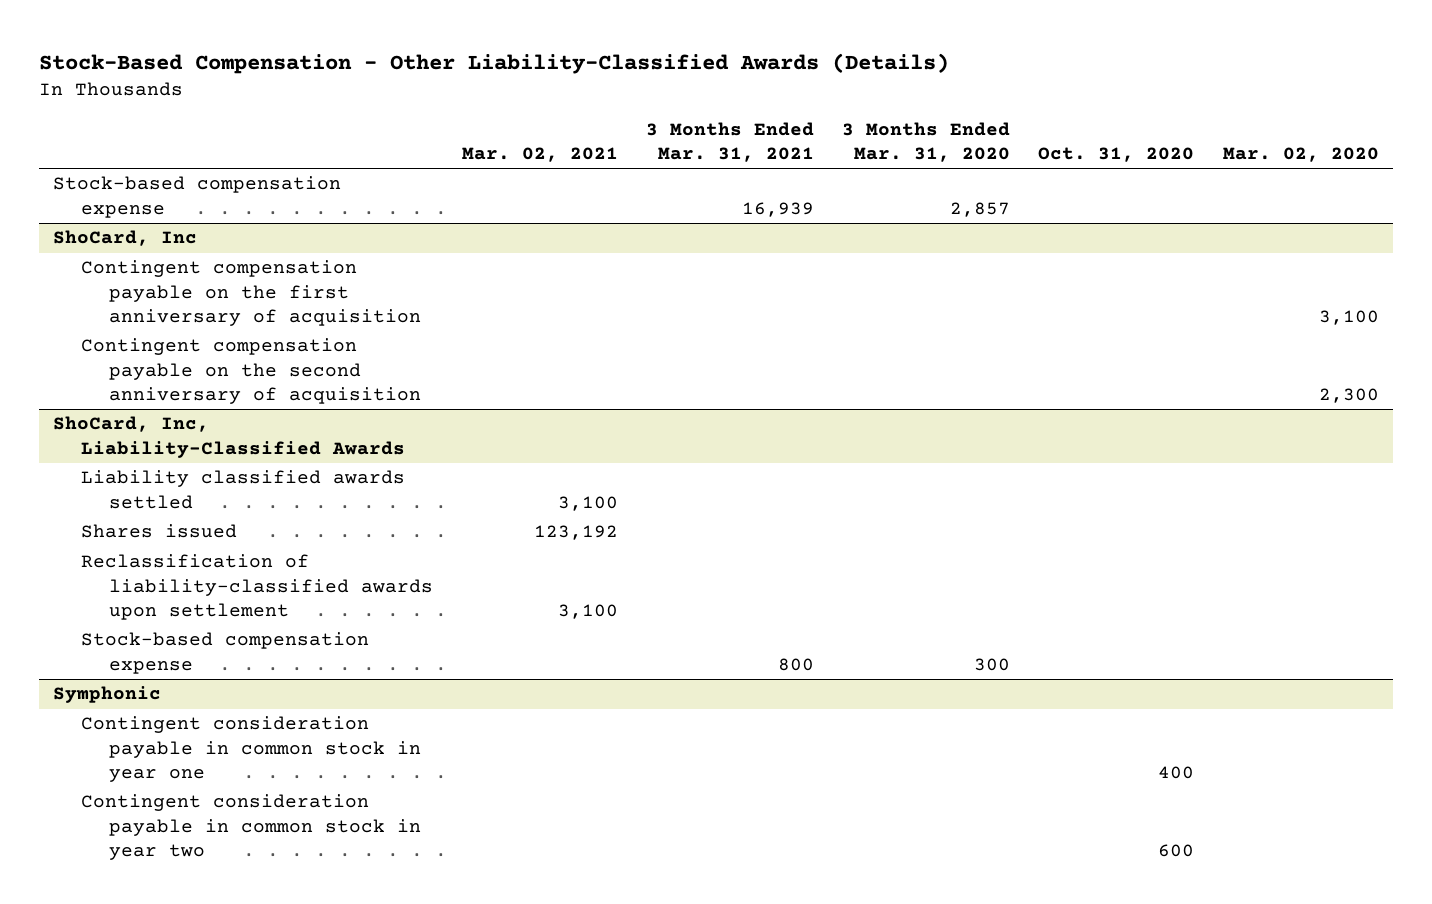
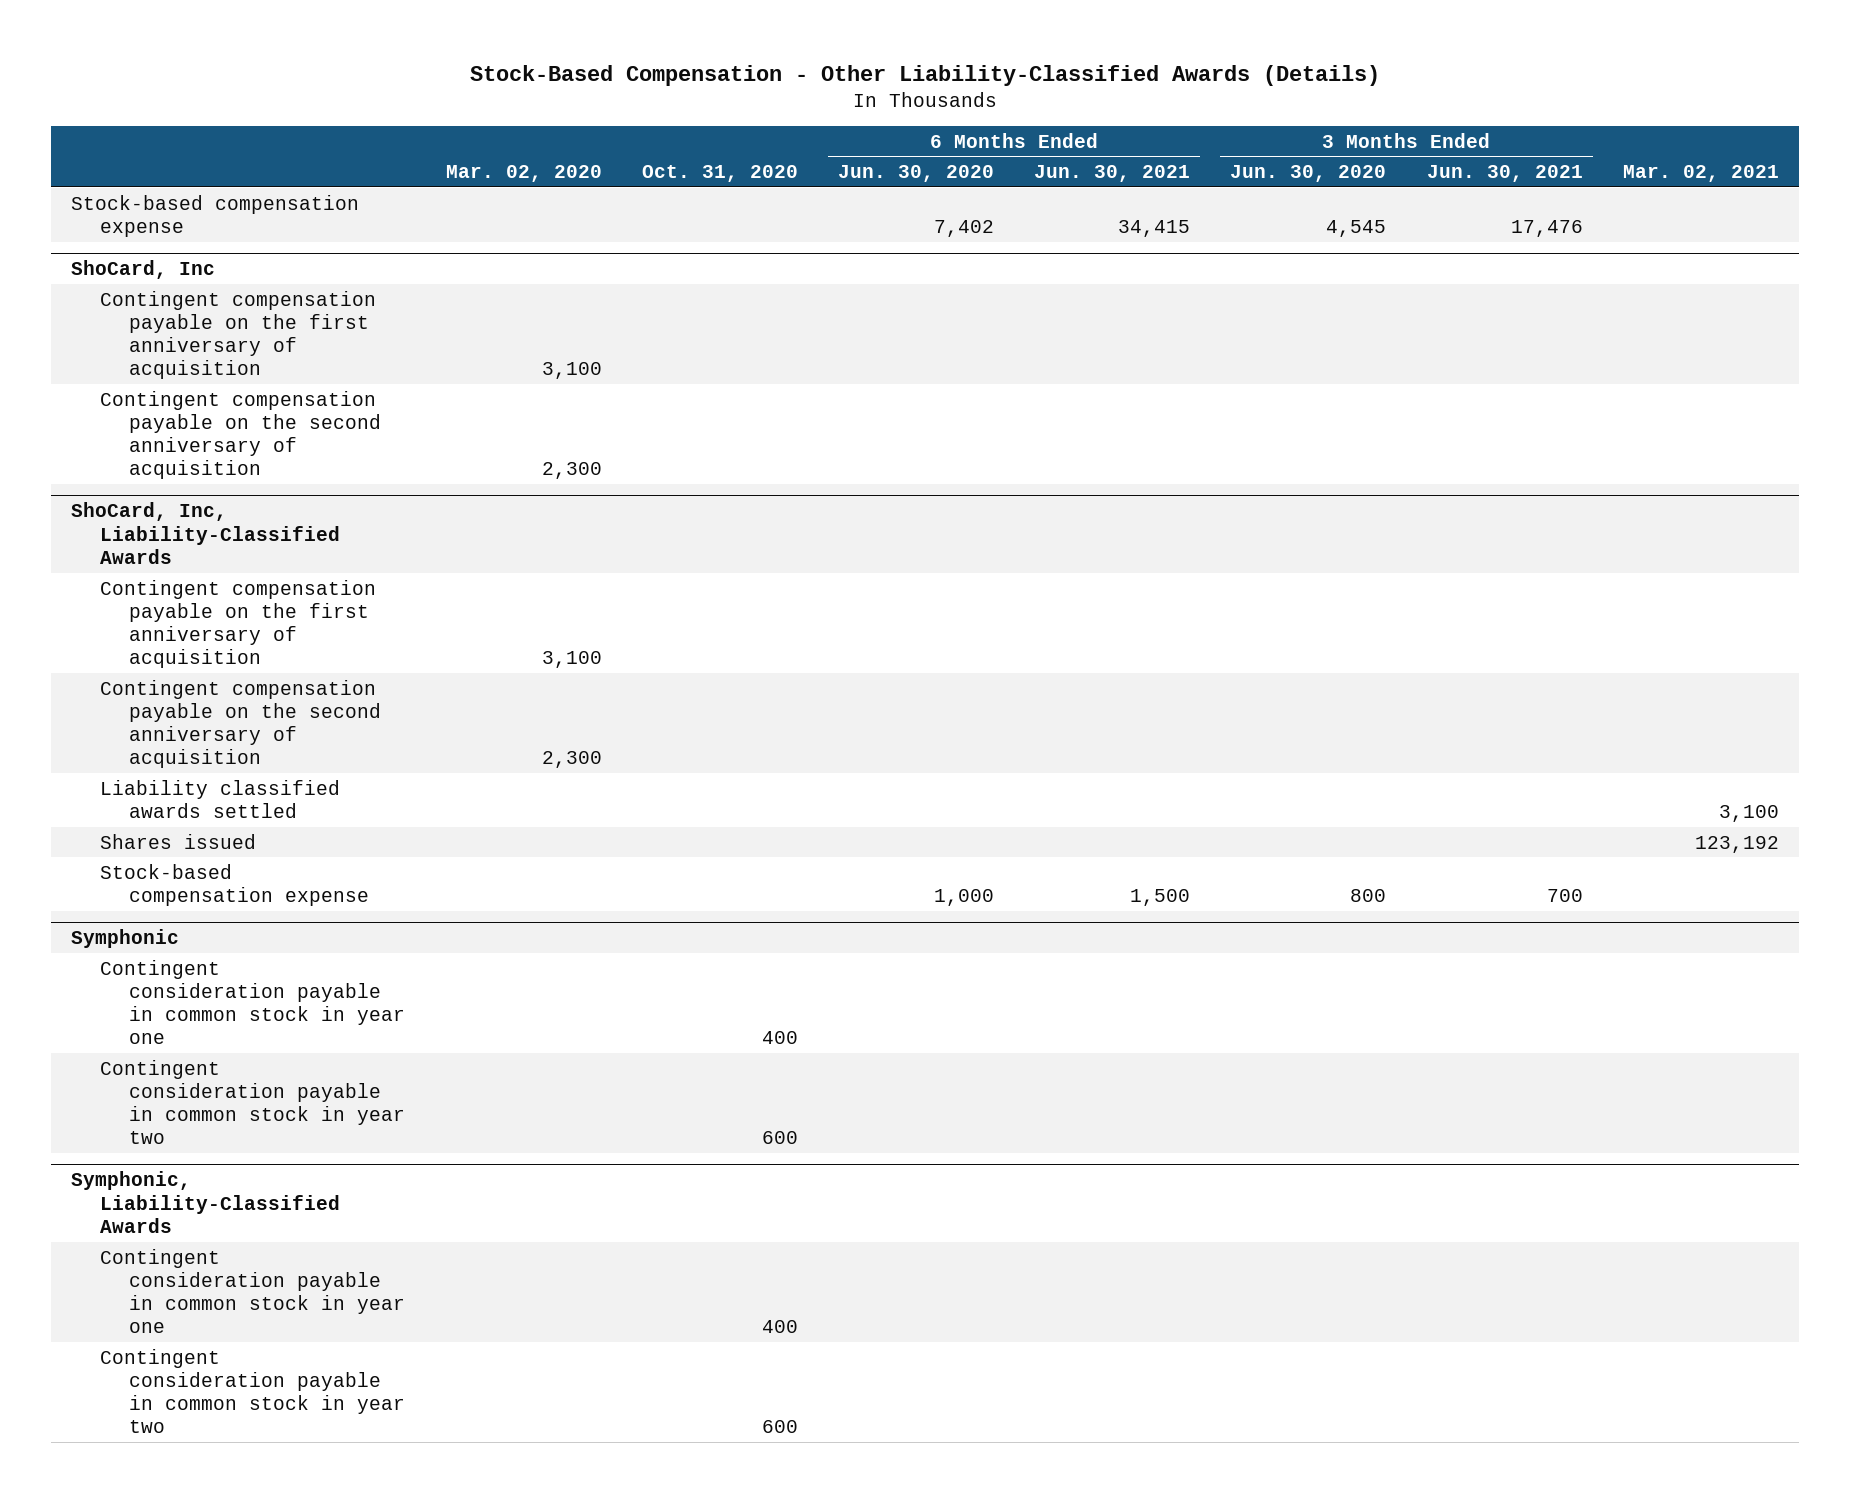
- | Mar. 02, 2021 | 3 Months Ended Mar. 31, 2021 | 3 Months Ended Mar. 31, 2020 | Oct. 31, 2020 | Mar. 02, 2020
+ | Mar. 02, 2020 | Oct. 31, 2020 | 6 Months Ended Jun. 30, 2020 | 6 Months Ended Jun. 30, 2021 | 3 Months Ended Jun. 30, 2020 | 3 Months Ended Jun. 30, 2021 | Mar. 02, 2021
@ ShoCard, Inc, Liability-Classified Awards
+ Contingent compensation payable on the first anniversary of acquisition | 3,100 | | | | | |
+ Contingent compensation payable on the second anniversary of acquisition | 2,300 | | | | | |
- Reclassification of liability-classified awards upon settlement | 3,100 | | | |
+ Symphonic, Liability-Classified Awards
+ Contingent consideration payable in common stock in year one | | 400 | | | | |
+ Contingent consideration payable in common stock in year two | | 600 | | | | |

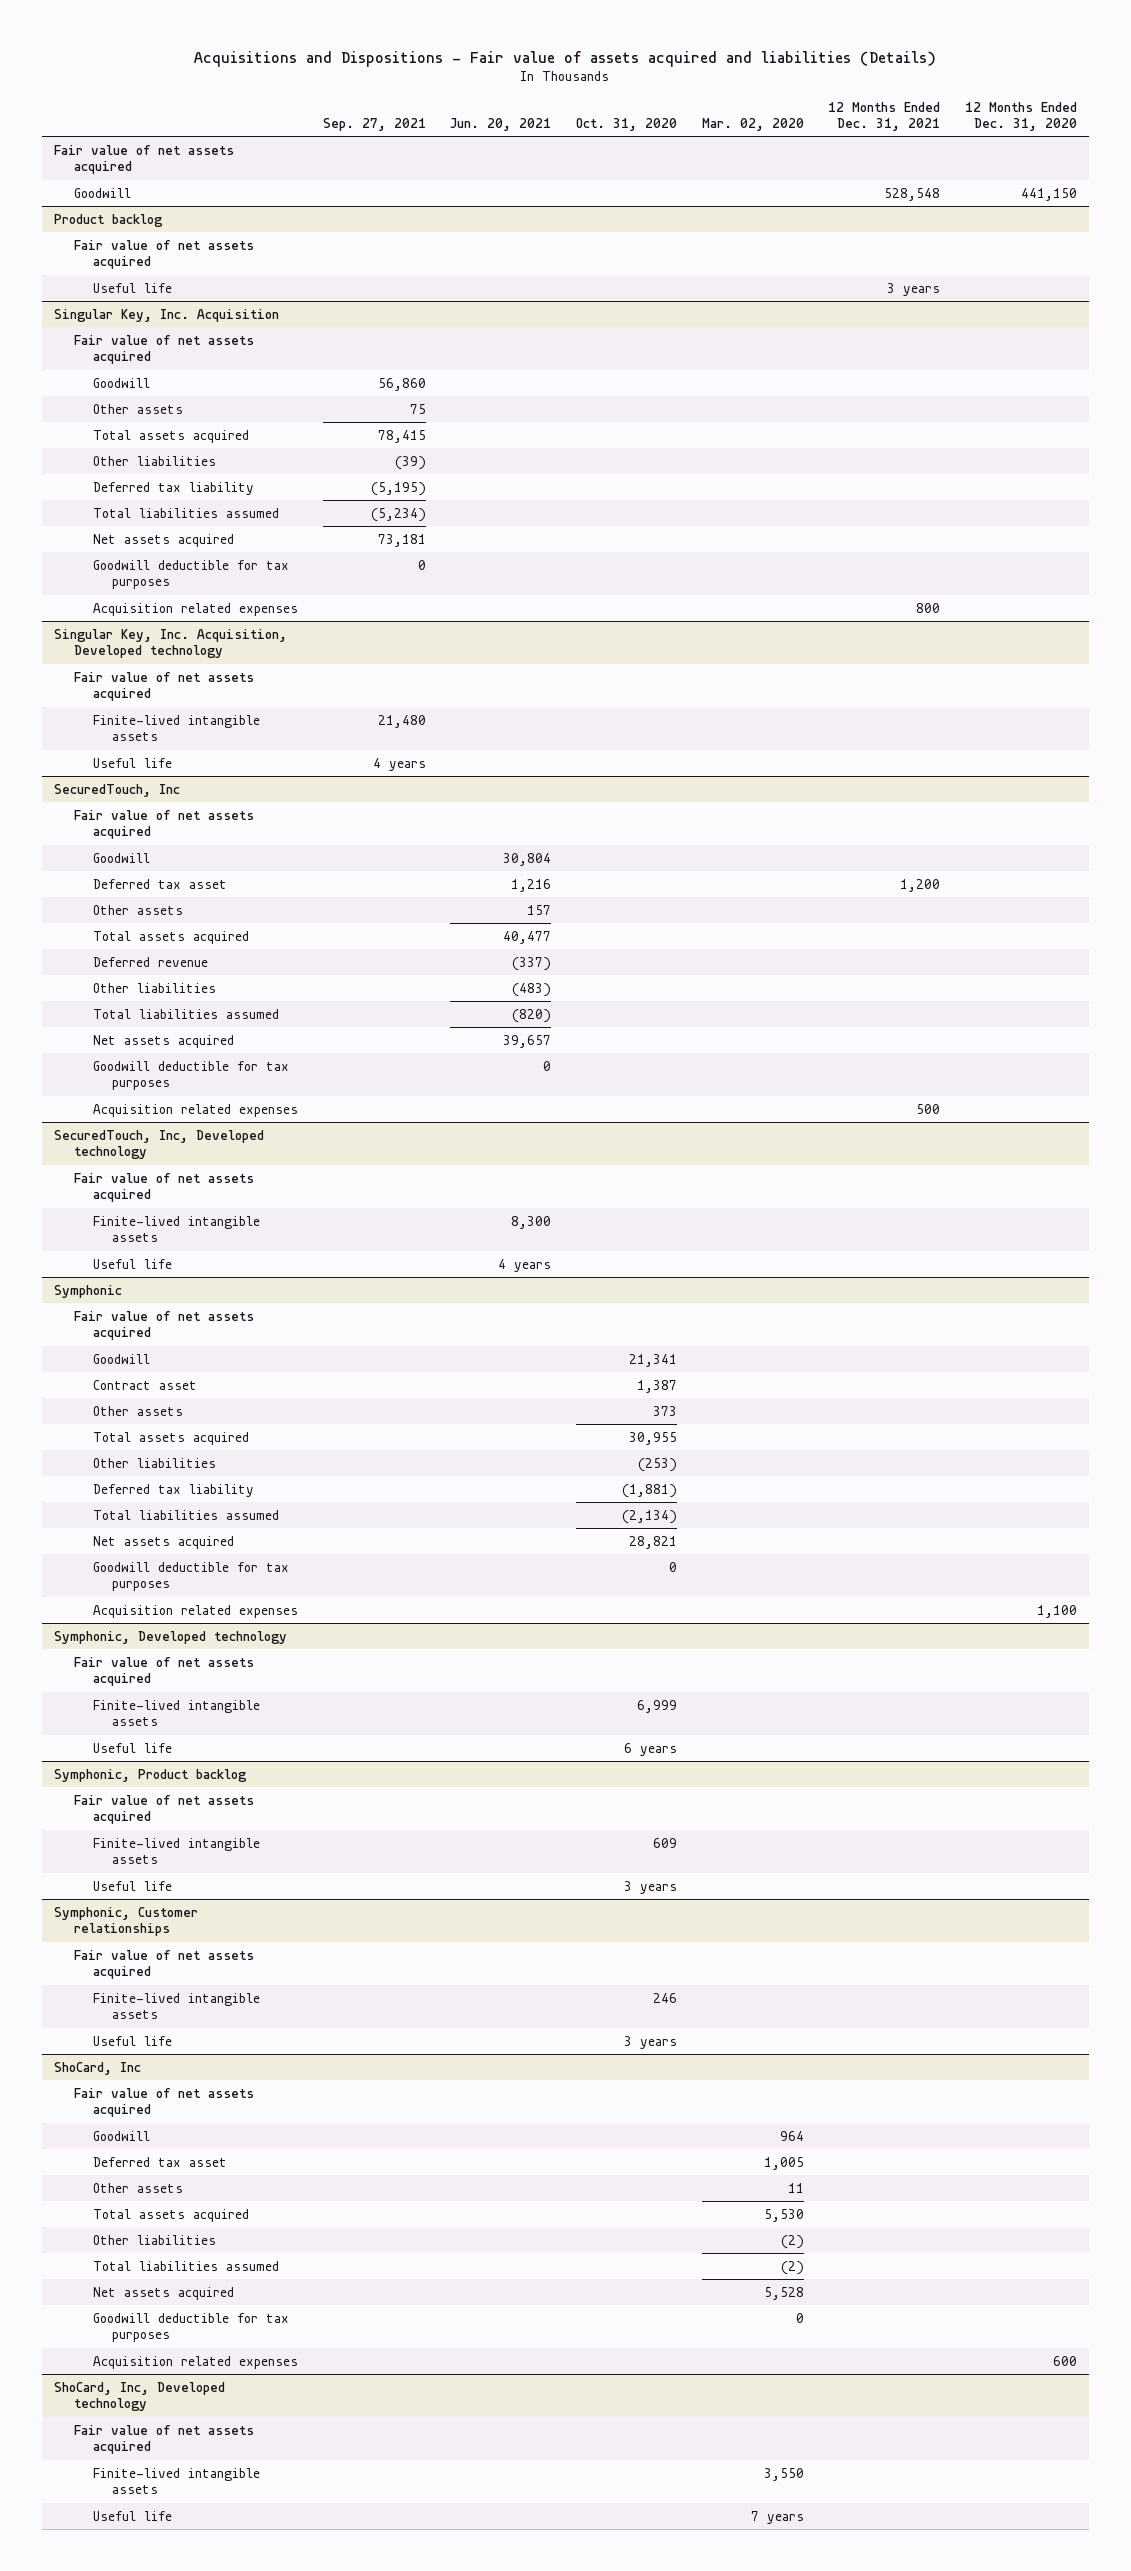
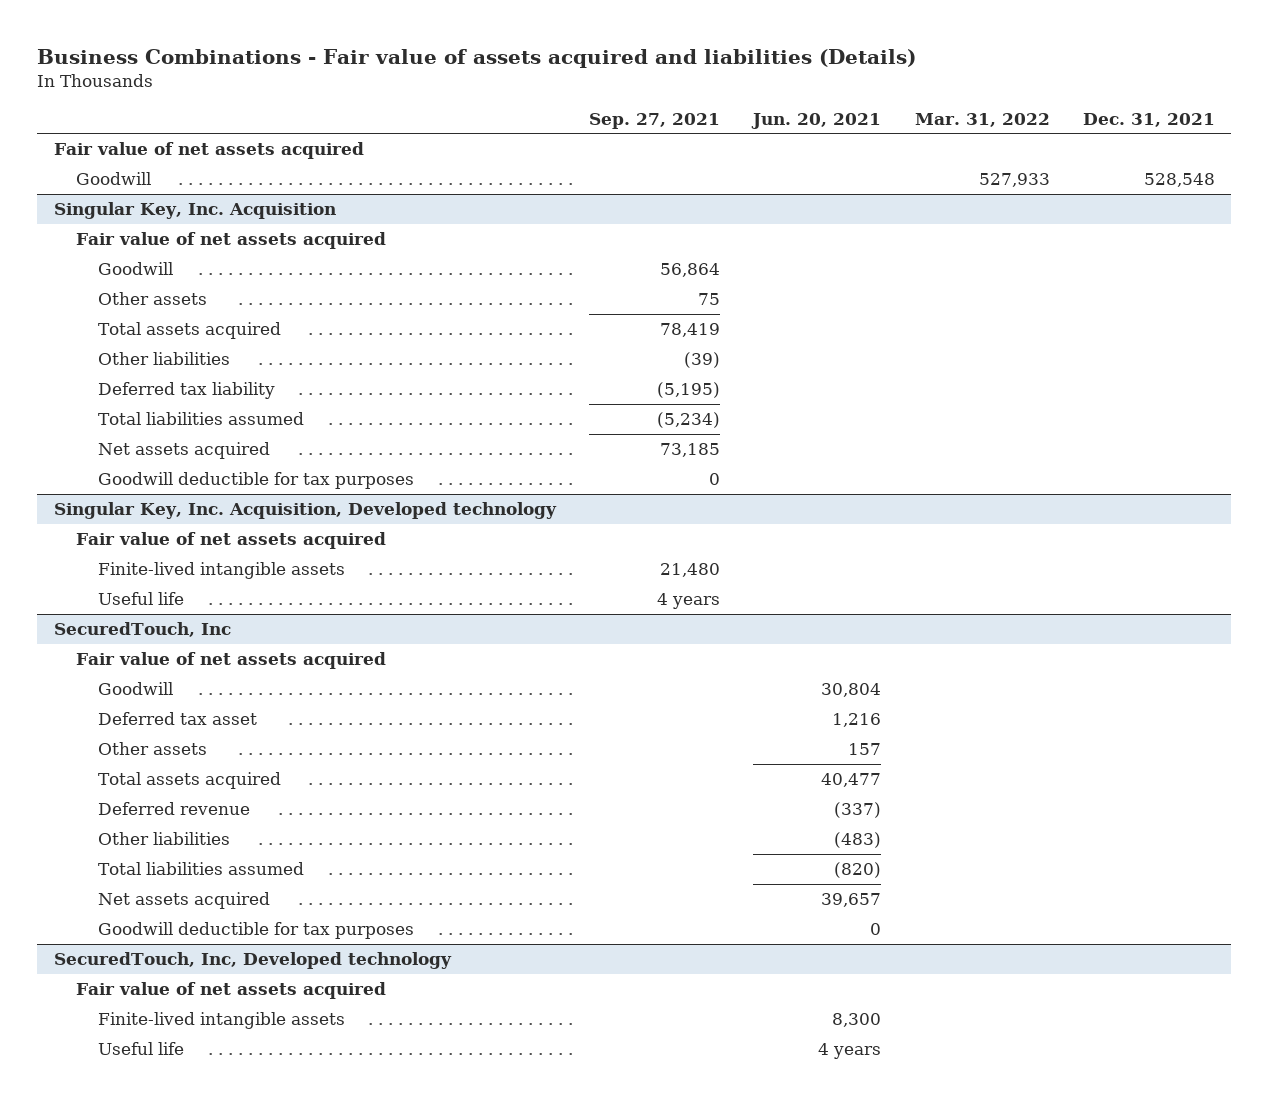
- Acquisitions and Dispositions - Fair value of assets acquired and liabilities (Details)
+ Business Combinations - Fair value of assets acquired and liabilities (Details)
- | Sep. 27, 2021 | Jun. 20, 2021 | Oct. 31, 2020 | Mar. 02, 2020 | 12 Months Ended Dec. 31, 2021 | 12 Months Ended Dec. 31, 2020
+ | Sep. 27, 2021 | Jun. 20, 2021 | Mar. 31, 2022 | Dec. 31, 2021
- Product backlog
- Fair value of net assets acquired
- Useful life | | | | | 3 years |
@ Singular Key, Inc. Acquisition
- Goodwill | 56,860 | | | | |
+ Goodwill | 56,864 | | |
- Total assets acquired | 78,415 | | | | |
+ Total assets acquired | 78,419 | | |
- Net assets acquired | 73,181 | | | | |
+ Net assets acquired | 73,185 | | |
- Acquisition related expenses | | | | | 800 |
@ SecuredTouch, Inc
- Acquisition related expenses | | | | | 500 |
- Symphonic
- Fair value of net assets acquired
- Goodwill | | | 21,341 | | |
- Contract asset | | | 1,387 | | |
- Other assets | | | 373 | | |
- Total assets acquired | | | 30,955 | | |
- Other liabilities | | | (253) | | |
- Deferred tax liability | | | (1,881) | | |
- Total liabilities assumed | | | (2,134) | | |
- Net assets acquired | | | 28,821 | | |
- Goodwill deductible for tax purposes | | | 0 | | |
- Acquisition related expenses | | | | | | 1,100
- Symphonic, Developed technology
- Fair value of net assets acquired
- Finite-lived intangible assets | | | 6,999 | | |
- Useful life | | | 6 years | | |
- Symphonic, Product backlog
- Fair value of net assets acquired
- Finite-lived intangible assets | | | 609 | | |
- Useful life | | | 3 years | | |
- Symphonic, Customer relationships
- Fair value of net assets acquired
- Finite-lived intangible assets | | | 246 | | |
- Useful life | | | 3 years | | |
- ShoCard, Inc
- Fair value of net assets acquired
- Goodwill | | | | 964 | |
- Deferred tax asset | | | | 1,005 | |
- Other assets | | | | 11 | |
- Total assets acquired | | | | 5,530 | |
- Other liabilities | | | | (2) | |
- Total liabilities assumed | | | | (2) | |
- Net assets acquired | | | | 5,528 | |
- Goodwill deductible for tax purposes | | | | 0 | |
- Acquisition related expenses | | | | | | 600
- ShoCard, Inc, Developed technology
- Fair value of net assets acquired
- Finite-lived intangible assets | | | | 3,550 | |
- Useful life | | | | 7 years | |

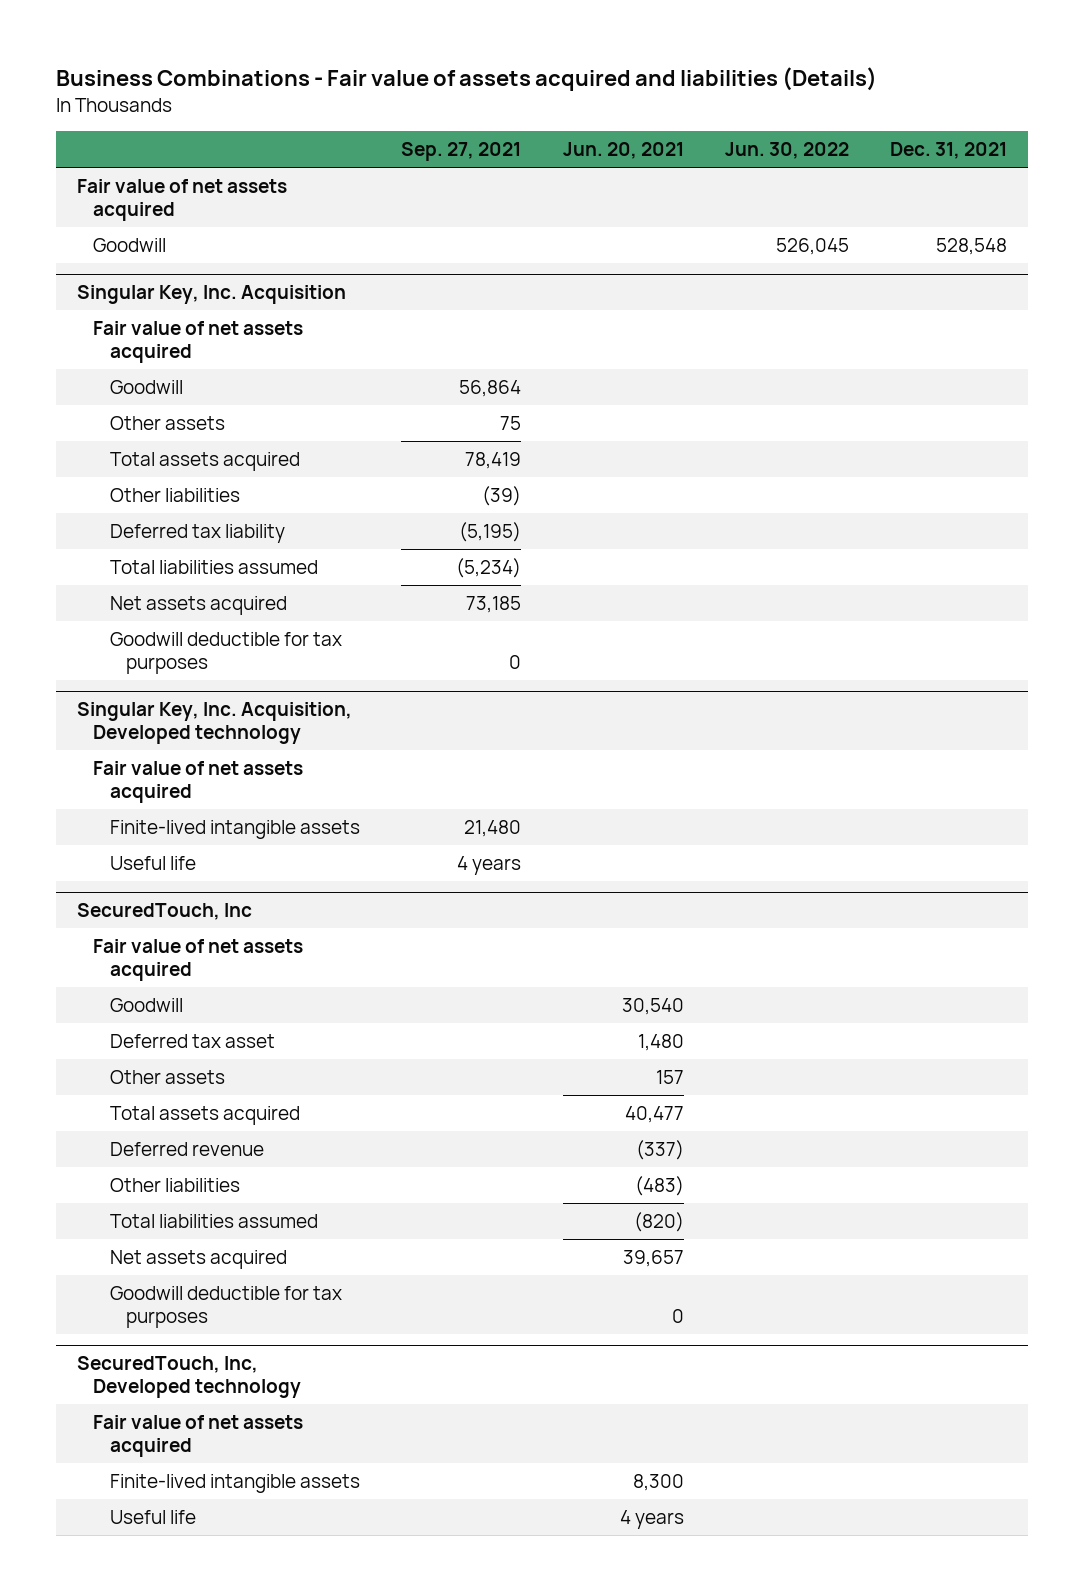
- | Sep. 27, 2021 | Jun. 20, 2021 | Mar. 31, 2022 | Dec. 31, 2021
+ | Sep. 27, 2021 | Jun. 20, 2021 | Jun. 30, 2022 | Dec. 31, 2021
@ SecuredTouch, Inc
- Goodwill | | 30,804 | |
- Deferred tax asset | | 1,216 | |
+ Goodwill | | 30,540 | |
+ Deferred tax asset | | 1,480 | |

